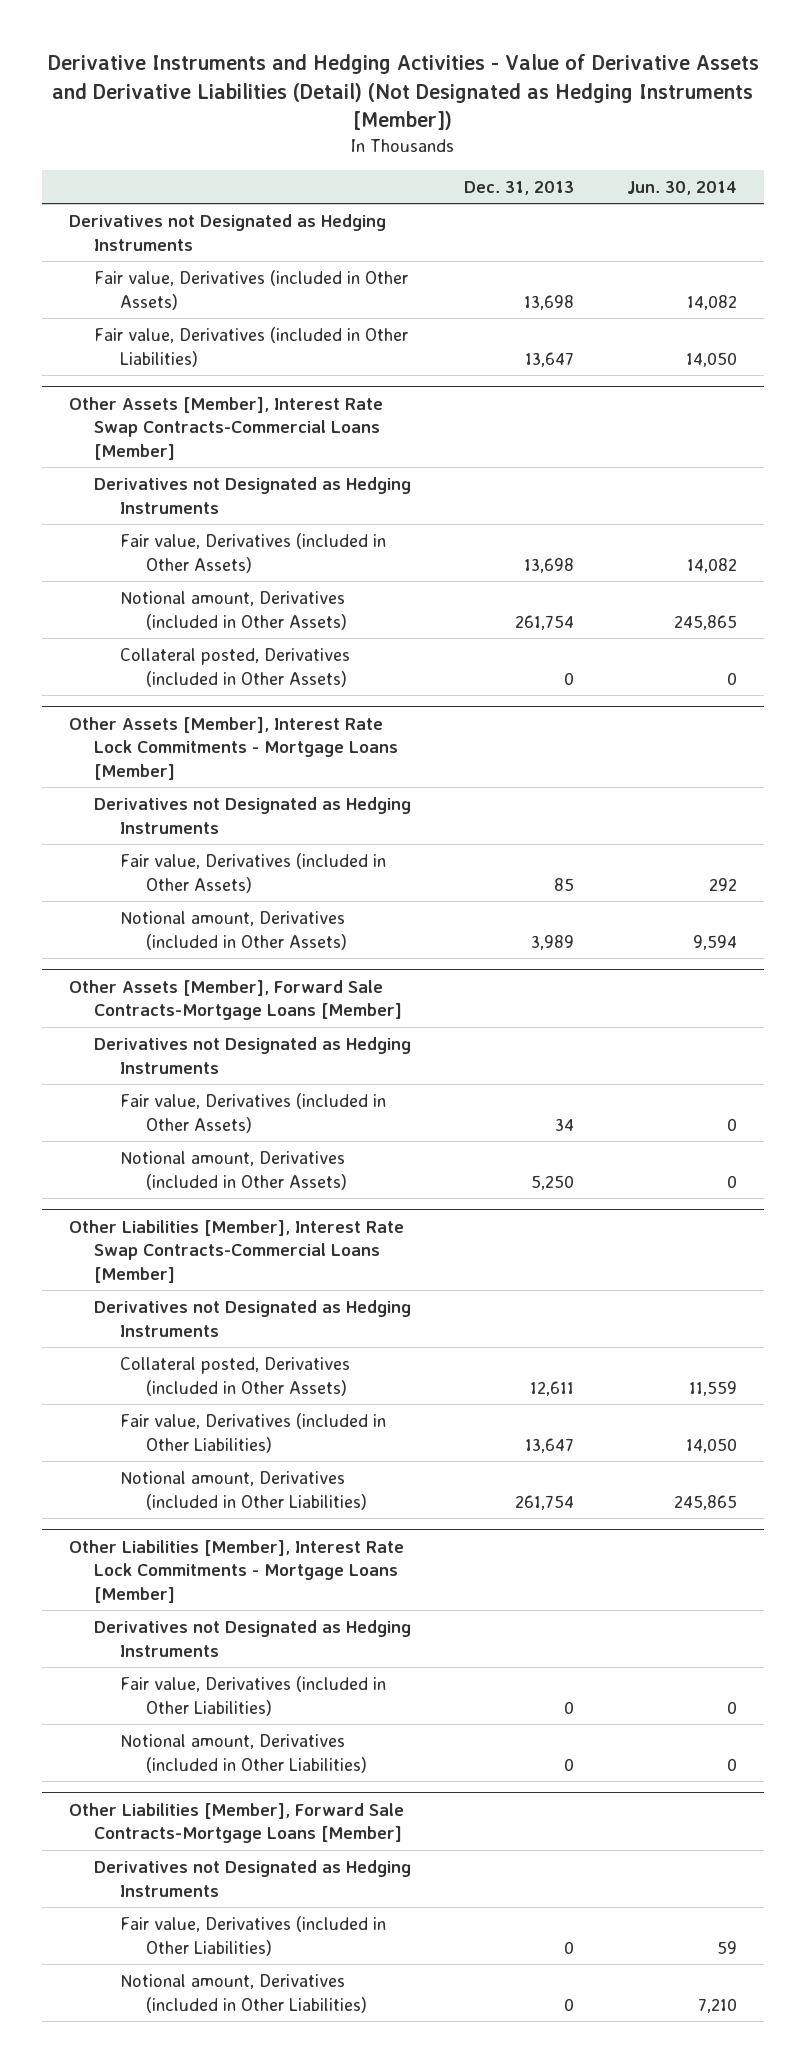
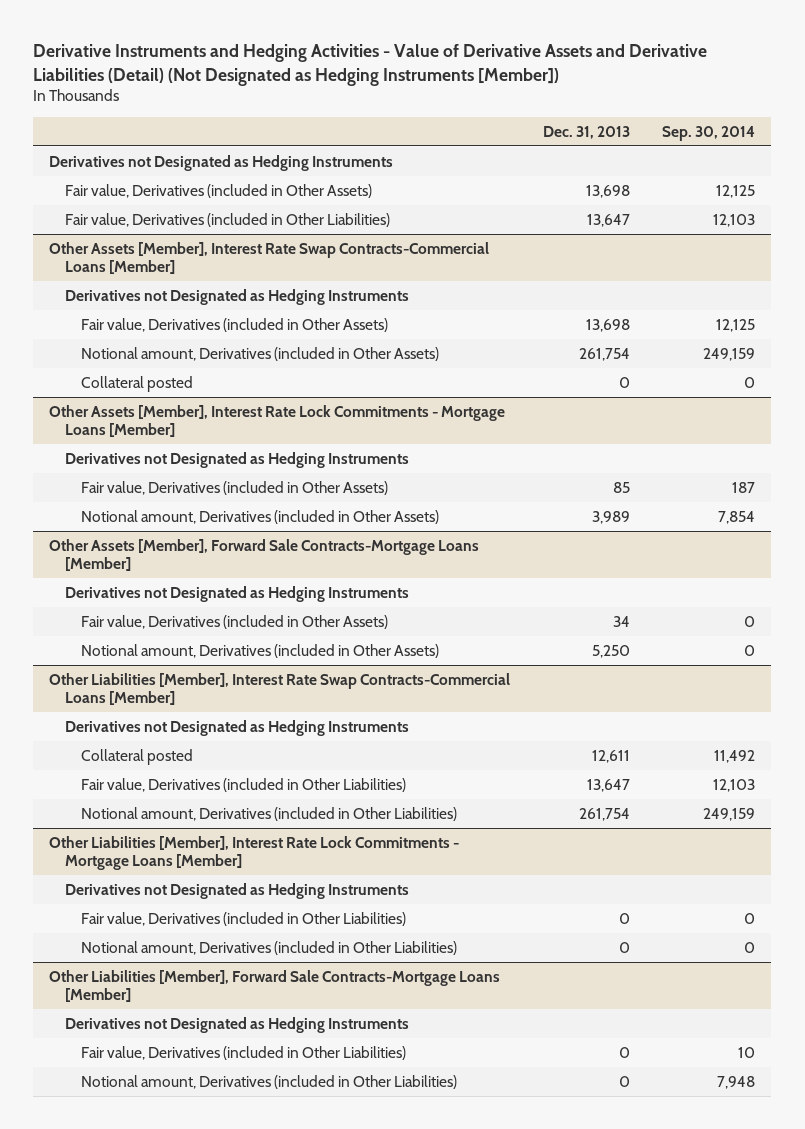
- | Dec. 31, 2013 | Jun. 30, 2014
+ | Dec. 31, 2013 | Sep. 30, 2014
@ Other Assets [Member], Interest Rate Swap Contracts-Commercial Loans [Member]
- Collateral posted, Derivatives (included in Other Assets) | 0 | 0
+ Collateral posted | 0 | 0
@ Other Liabilities [Member], Interest Rate Swap Contracts-Commercial Loans [Member]
- Collateral posted, Derivatives (included in Other Assets) | 12,611 | 11,559
+ Collateral posted | 12,611 | 11,492

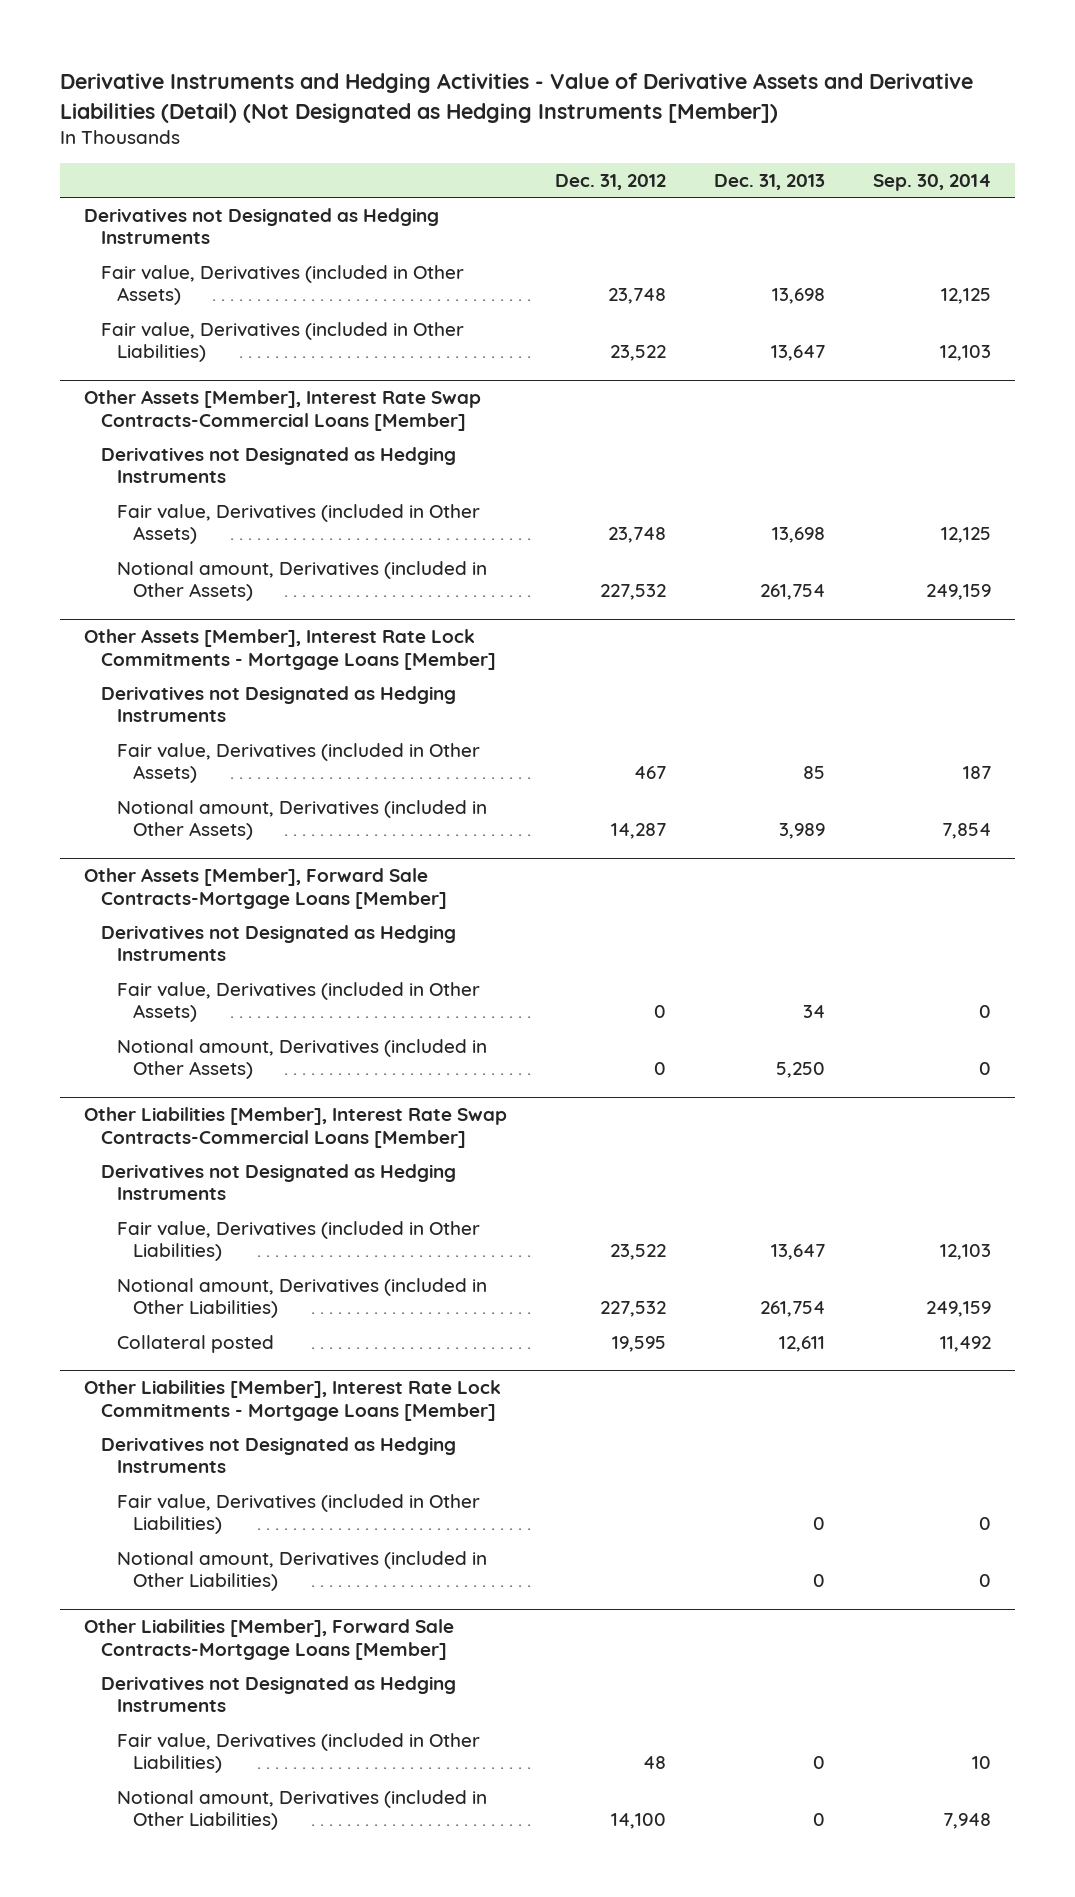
- | Dec. 31, 2013 | Sep. 30, 2014
+ | Dec. 31, 2012 | Dec. 31, 2013 | Sep. 30, 2014
@ Other Assets [Member], Interest Rate Swap Contracts-Commercial Loans [Member]
- Collateral posted | 0 | 0
@ Other Liabilities [Member], Interest Rate Swap Contracts-Commercial Loans [Member]
moved down: Collateral posted | 19,595 | 12,611 | 11,492

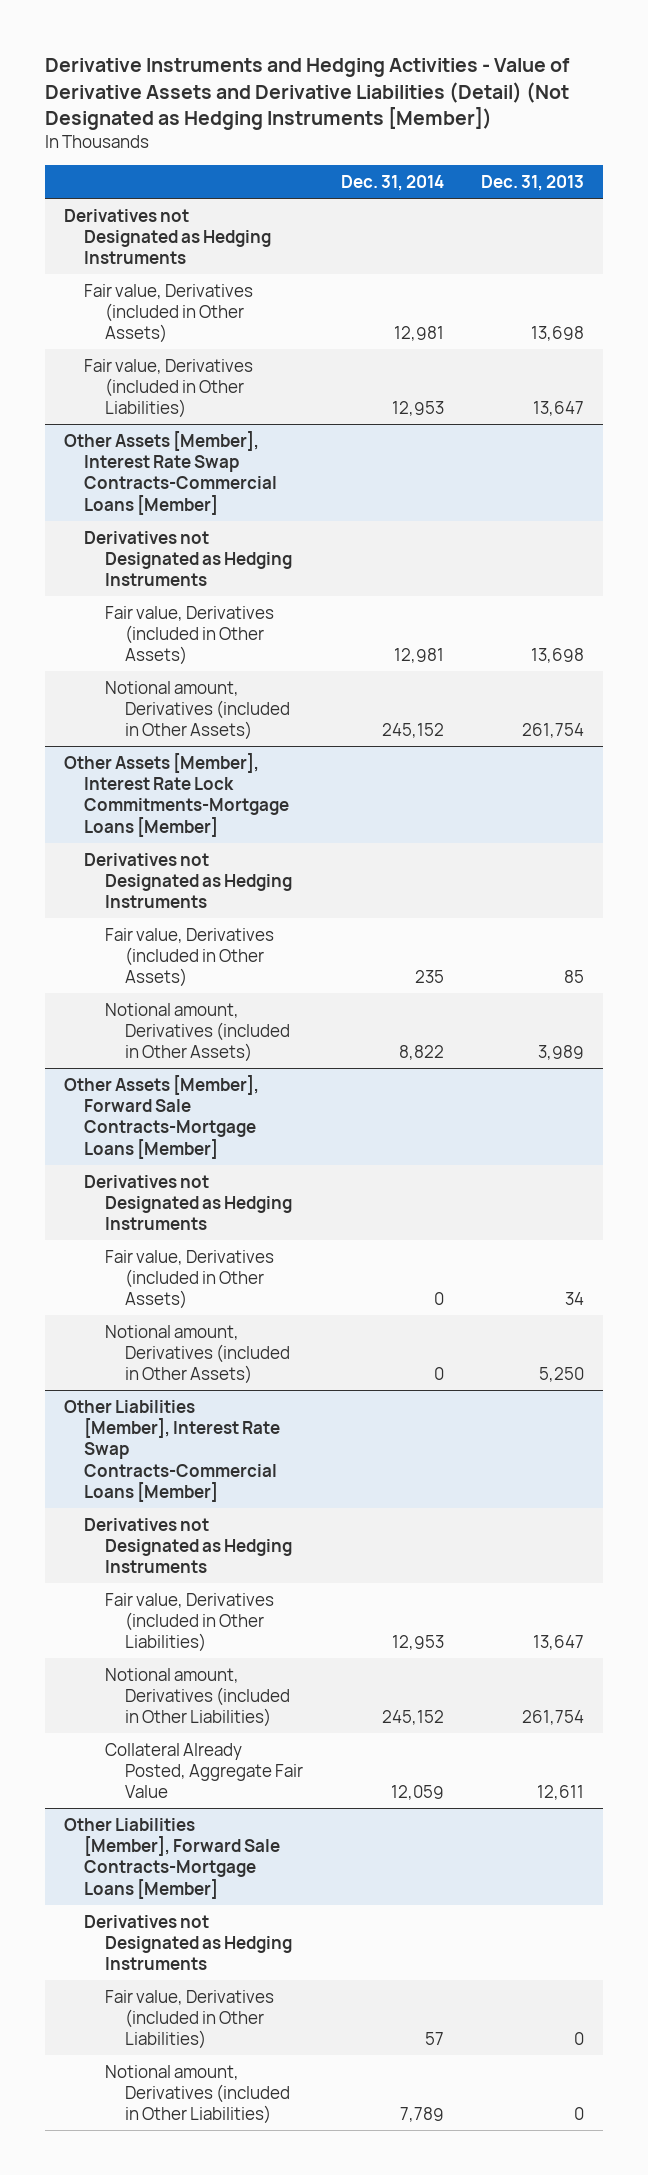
- | Dec. 31, 2012 | Dec. 31, 2013 | Sep. 30, 2014
+ | Dec. 31, 2014 | Dec. 31, 2013
- Other Assets [Member], Interest Rate Lock Commitments - Mortgage Loans [Member]
+ Other Assets [Member], Interest Rate Lock Commitments-Mortgage Loans [Member]
@ Other Liabilities [Member], Interest Rate Swap Contracts-Commercial Loans [Member]
- Collateral posted | 19,595 | 12,611 | 11,492
- Other Liabilities [Member], Interest Rate Lock Commitments - Mortgage Loans [Member]
- Derivatives not Designated as Hedging Instruments
- Fair value, Derivatives (included in Other Liabilities) | | 0 | 0
- Notional amount, Derivatives (included in Other Liabilities) | | 0 | 0
@ Other Liabilities [Member], Interest Rate Swap Contracts-Commercial Loans [Member]
+ Collateral Already Posted, Aggregate Fair Value | 12,059 | 12,611

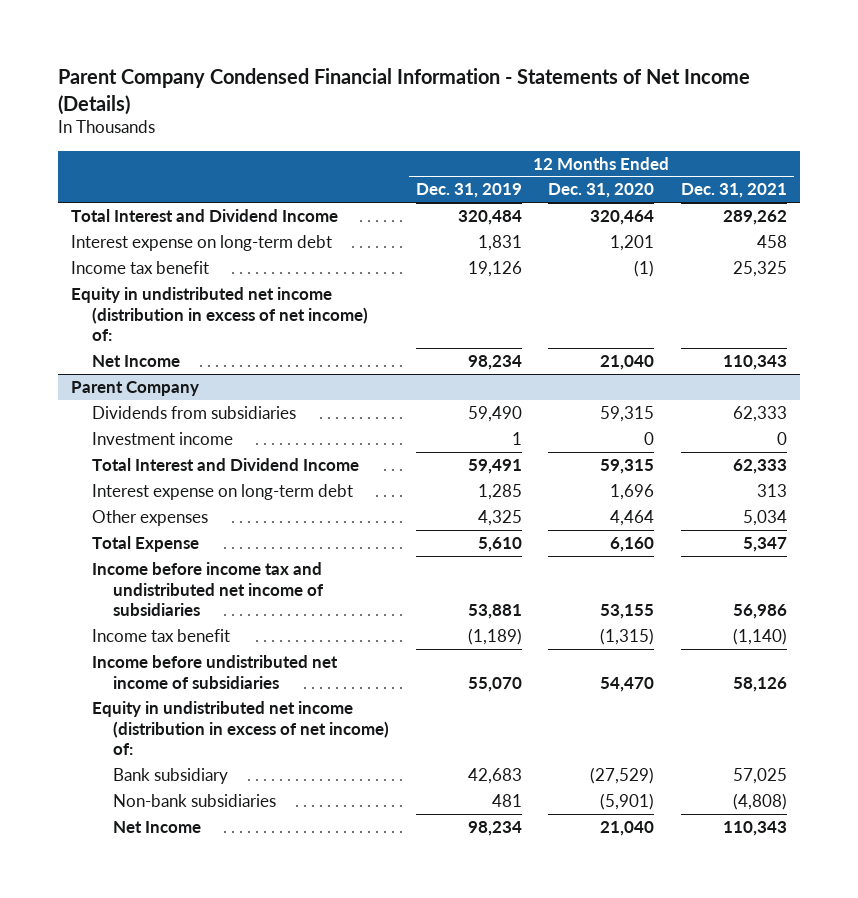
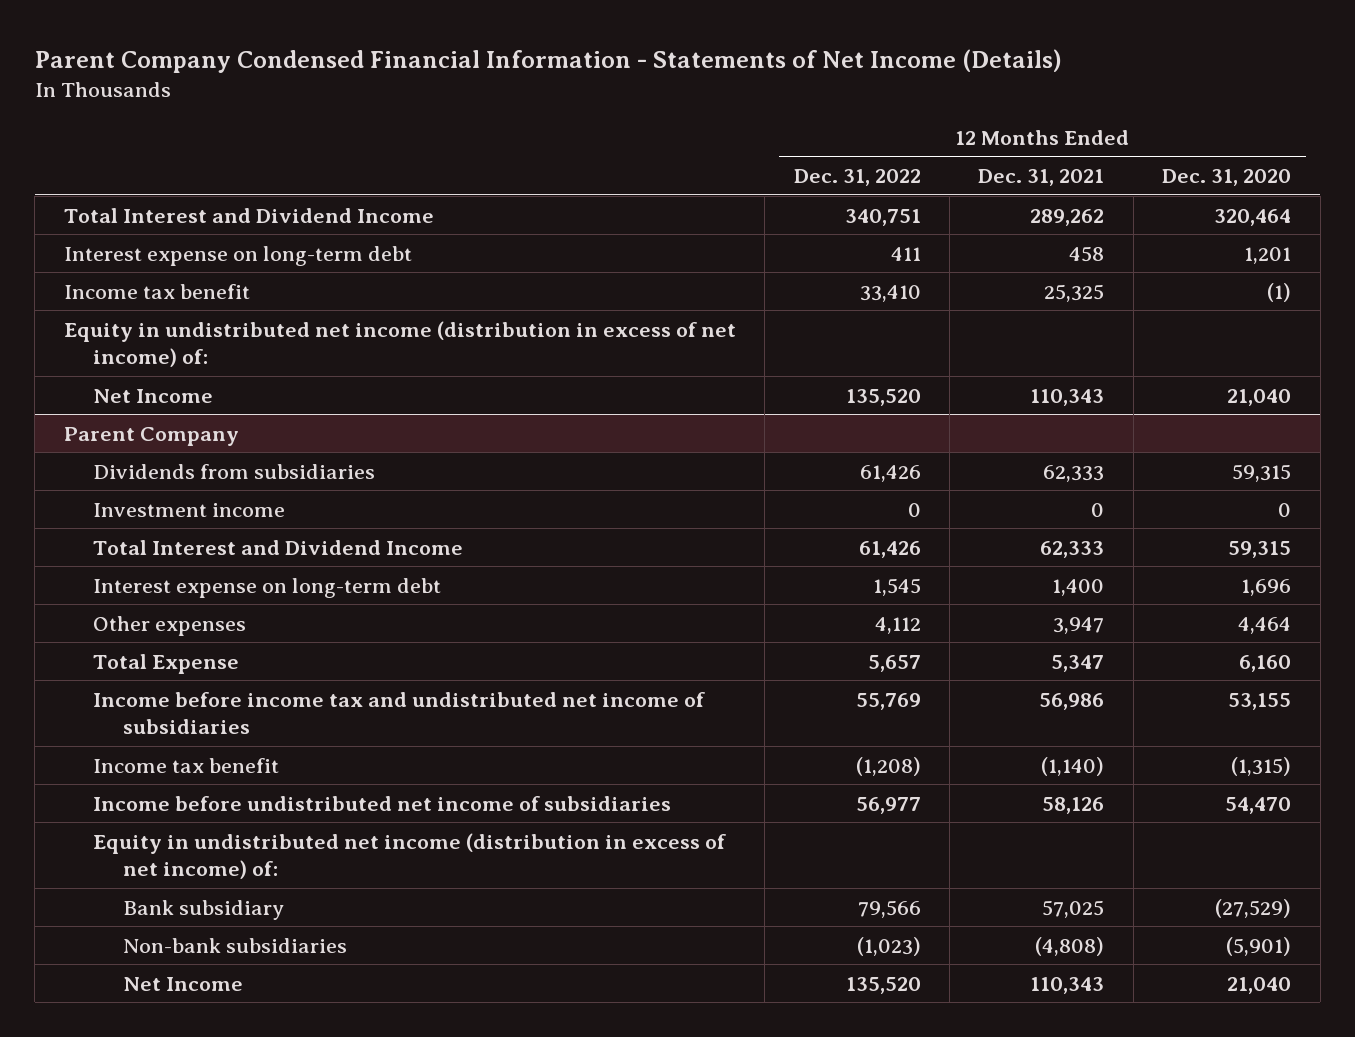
- | 12 Months Ended Dec. 31, 2019 | 12 Months Ended Dec. 31, 2020 | 12 Months Ended Dec. 31, 2021
+ | 12 Months Ended Dec. 31, 2022 | 12 Months Ended Dec. 31, 2021 | 12 Months Ended Dec. 31, 2020
@ Parent Company
- Interest expense on long-term debt | 1,285 | 1,696 | 313
- Other expenses | 4,325 | 4,464 | 5,034
+ Interest expense on long-term debt | 1,545 | 1,400 | 1,696
+ Other expenses | 4,112 | 3,947 | 4,464

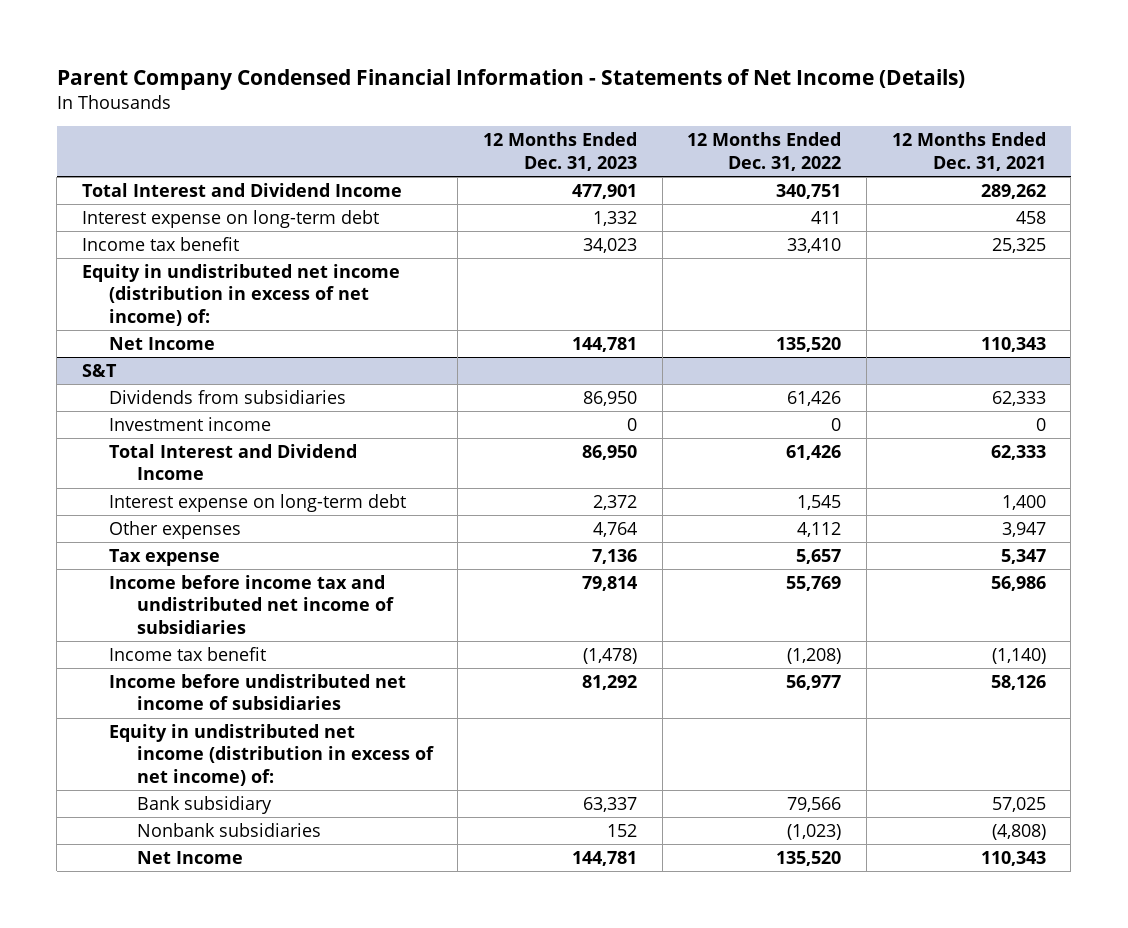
- | 12 Months Ended Dec. 31, 2022 | 12 Months Ended Dec. 31, 2021 | 12 Months Ended Dec. 31, 2020
+ | 12 Months Ended Dec. 31, 2023 | 12 Months Ended Dec. 31, 2022 | 12 Months Ended Dec. 31, 2021
- Parent Company
+ S&T
- Total Expense | 5,657 | 5,347 | 6,160
+ Tax expense | 7,136 | 5,657 | 5,347
- Non-bank subsidiaries | (1,023) | (4,808) | (5,901)
+ Nonbank subsidiaries | 152 | (1,023) | (4,808)

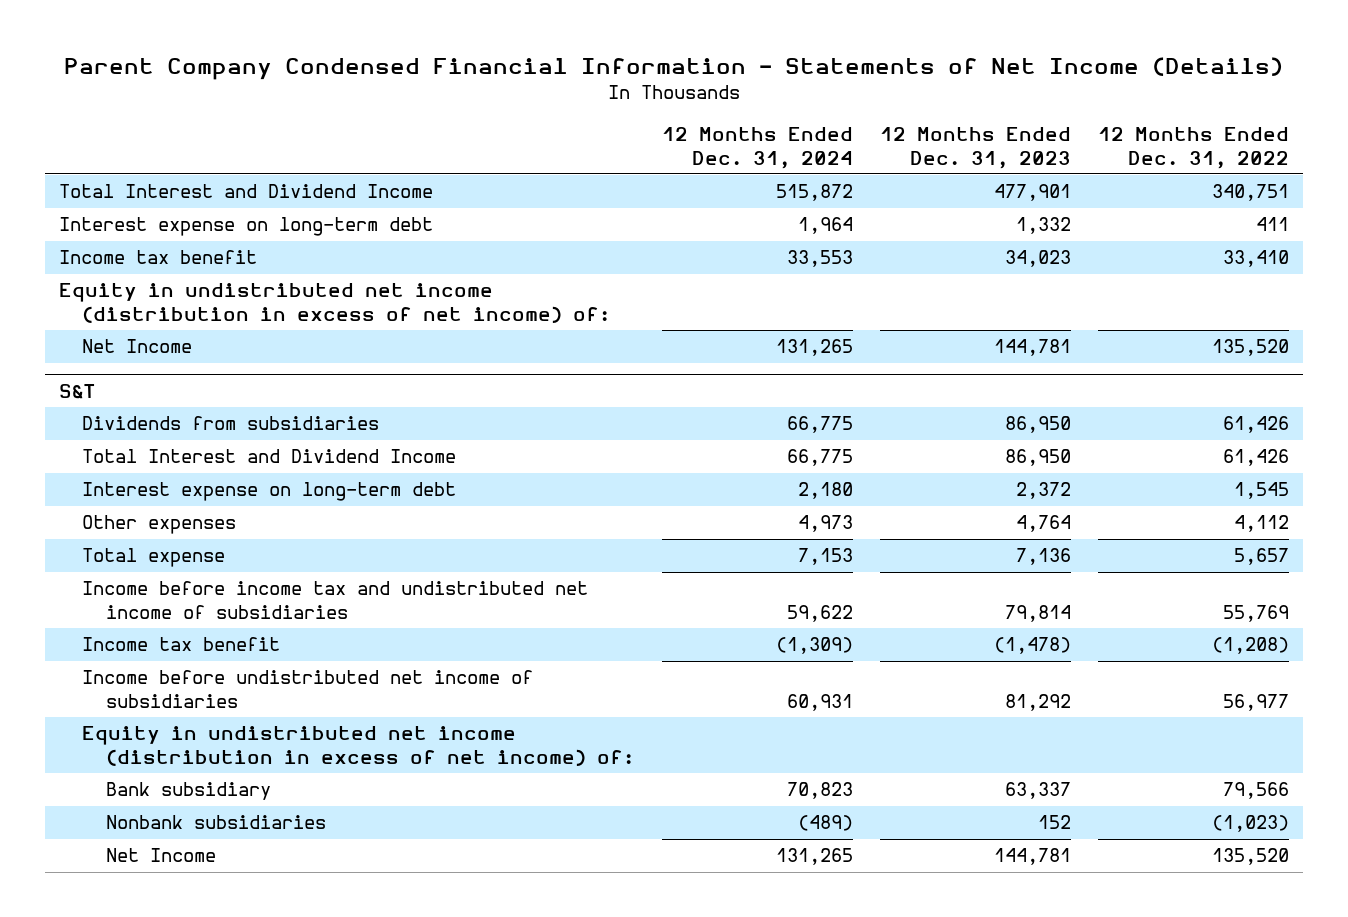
- | 12 Months Ended Dec. 31, 2023 | 12 Months Ended Dec. 31, 2022 | 12 Months Ended Dec. 31, 2021
+ | 12 Months Ended Dec. 31, 2024 | 12 Months Ended Dec. 31, 2023 | 12 Months Ended Dec. 31, 2022
@ S&T
- Investment income | 0 | 0 | 0
- Tax expense | 7,136 | 5,657 | 5,347
+ Total expense | 7,153 | 7,136 | 5,657

